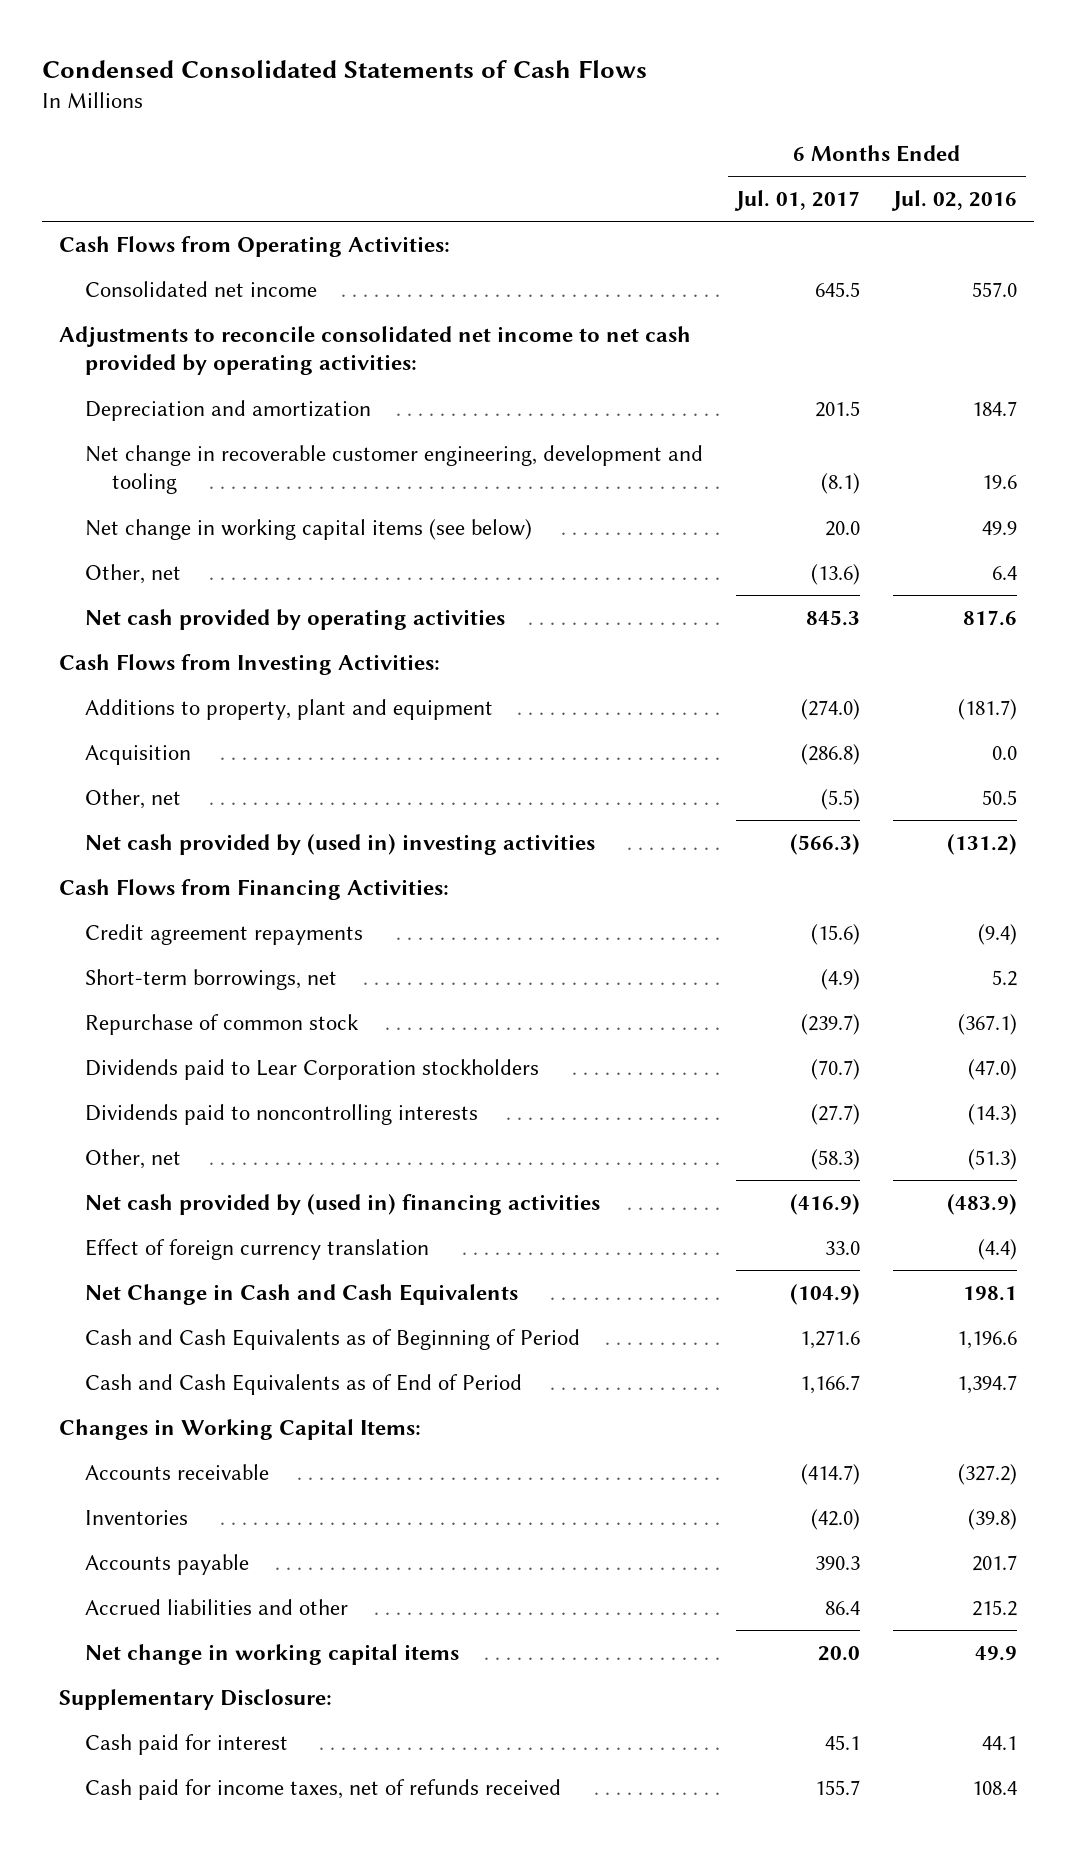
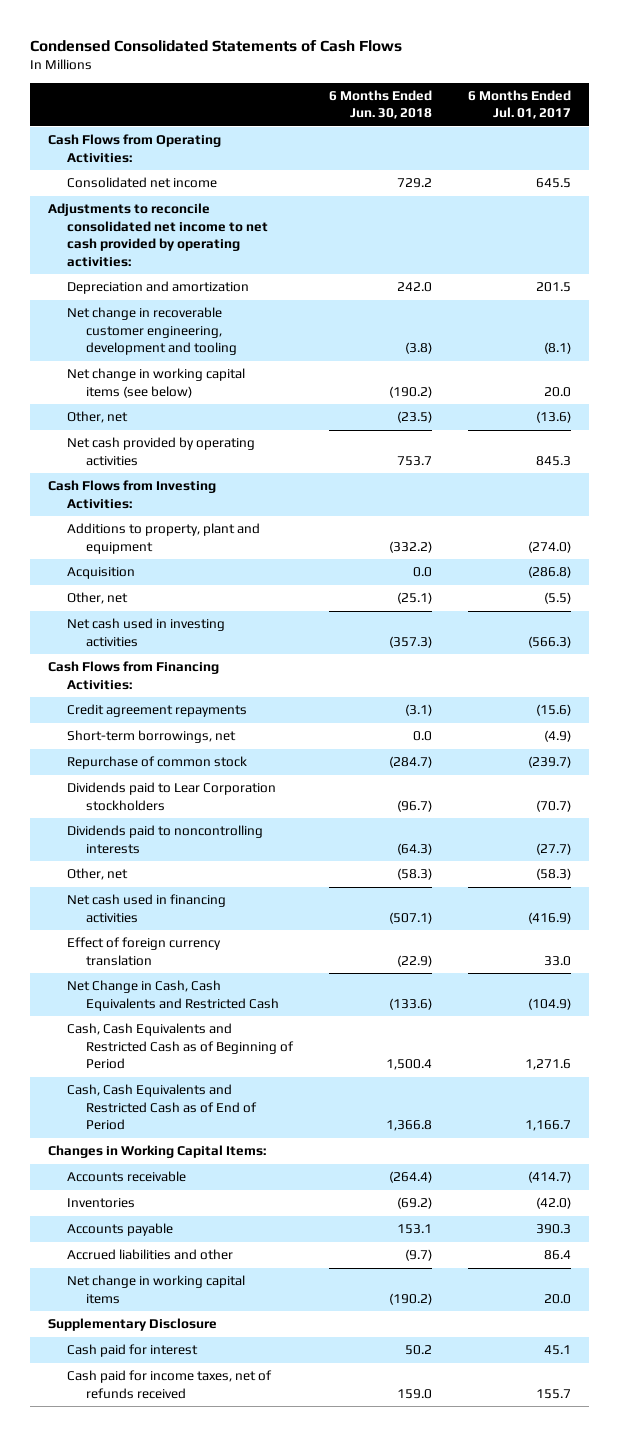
- | 6 Months Ended Jul. 01, 2017 | 6 Months Ended Jul. 02, 2016
+ | 6 Months Ended Jun. 30, 2018 | 6 Months Ended Jul. 01, 2017
- Net cash provided by (used in) investing activities | (566.3) | (131.2)
+ Net cash used in investing activities | (357.3) | (566.3)
- Net cash provided by (used in) financing activities | (416.9) | (483.9)
+ Net cash used in financing activities | (507.1) | (416.9)
- Net Change in Cash and Cash Equivalents | (104.9) | 198.1
- Cash and Cash Equivalents as of Beginning of Period | 1,271.6 | 1,196.6
- Cash and Cash Equivalents as of End of Period | 1,166.7 | 1,394.7
+ Net Change in Cash, Cash Equivalents and Restricted Cash | (133.6) | (104.9)
+ Cash, Cash Equivalents and Restricted Cash as of Beginning of Period | 1,500.4 | 1,271.6
+ Cash, Cash Equivalents and Restricted Cash as of End of Period | 1,366.8 | 1,166.7
- Supplementary Disclosure:
+ Supplementary Disclosure

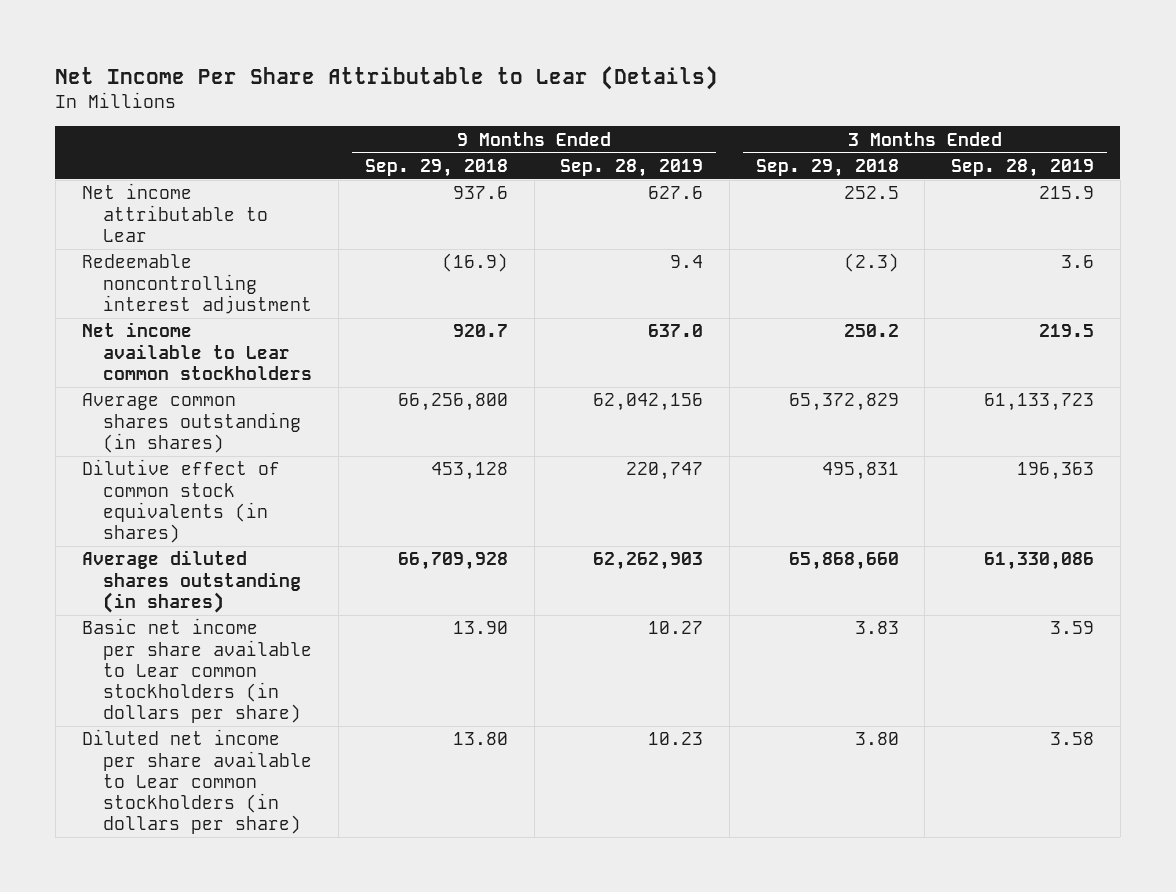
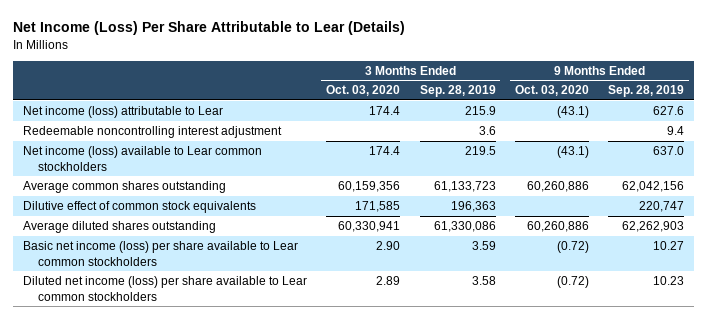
- Net Income Per Share Attributable to Lear (Details)
+ Net Income (Loss) Per Share Attributable to Lear (Details)
- | 9 Months Ended Sep. 29, 2018 | 9 Months Ended Sep. 28, 2019 | 3 Months Ended Sep. 29, 2018 | 3 Months Ended Sep. 28, 2019
+ | 3 Months Ended Oct. 03, 2020 | 3 Months Ended Sep. 28, 2019 | 9 Months Ended Oct. 03, 2020 | 9 Months Ended Sep. 28, 2019
- Net income attributable to Lear | 937.6 | 627.6 | 252.5 | 215.9
+ Net income (loss) attributable to Lear | 174.4 | 215.9 | (43.1) | 627.6
- Net income available to Lear common stockholders | 920.7 | 637.0 | 250.2 | 219.5
- Average common shares outstanding (in shares) | 66,256,800 | 62,042,156 | 65,372,829 | 61,133,723
- Dilutive effect of common stock equivalents (in shares) | 453,128 | 220,747 | 495,831 | 196,363
- Average diluted shares outstanding (in shares) | 66,709,928 | 62,262,903 | 65,868,660 | 61,330,086
- Basic net income per share available to Lear common stockholders (in dollars per share) | 13.90 | 10.27 | 3.83 | 3.59
- Diluted net income per share available to Lear common stockholders (in dollars per share) | 13.80 | 10.23 | 3.80 | 3.58
+ Net income (loss) available to Lear common stockholders | 174.4 | 219.5 | (43.1) | 637.0
+ Average common shares outstanding | 60,159,356 | 61,133,723 | 60,260,886 | 62,042,156
+ Dilutive effect of common stock equivalents | 171,585 | 196,363 | | 220,747
+ Average diluted shares outstanding | 60,330,941 | 61,330,086 | 60,260,886 | 62,262,903
+ Basic net income (loss) per share available to Lear common stockholders | 2.90 | 3.59 | (0.72) | 10.27
+ Diluted net income (loss) per share available to Lear common stockholders | 2.89 | 3.58 | (0.72) | 10.23

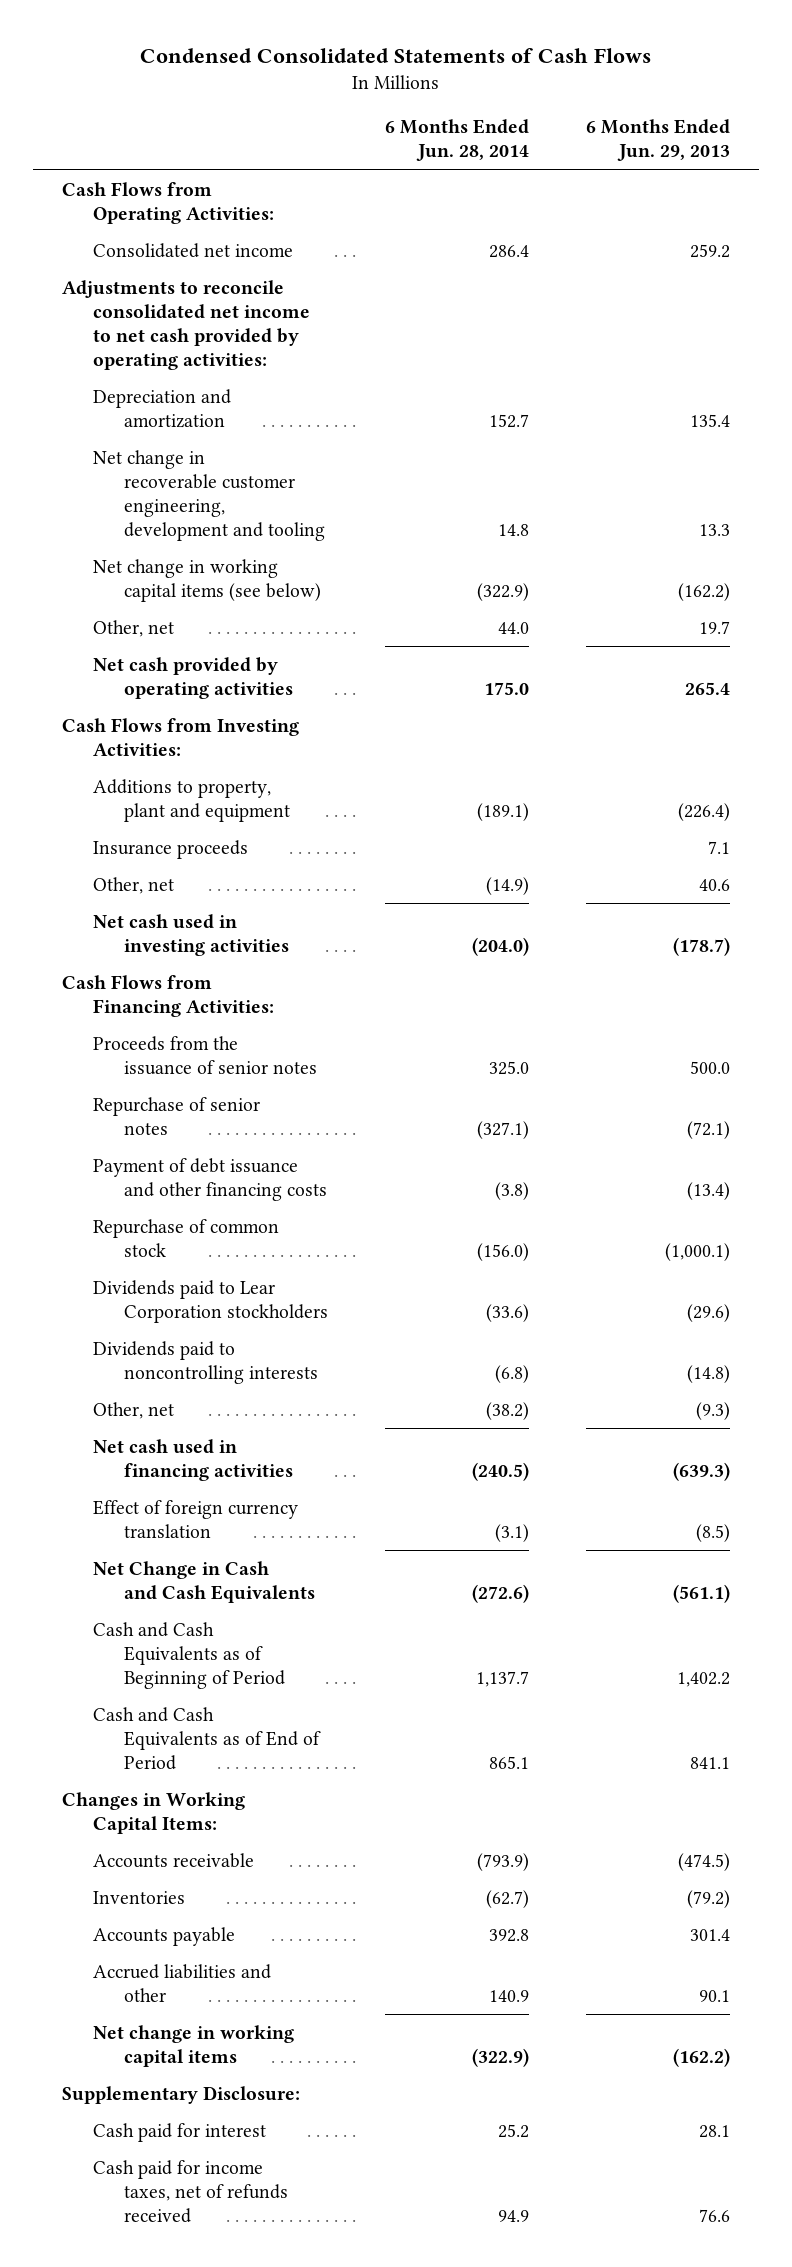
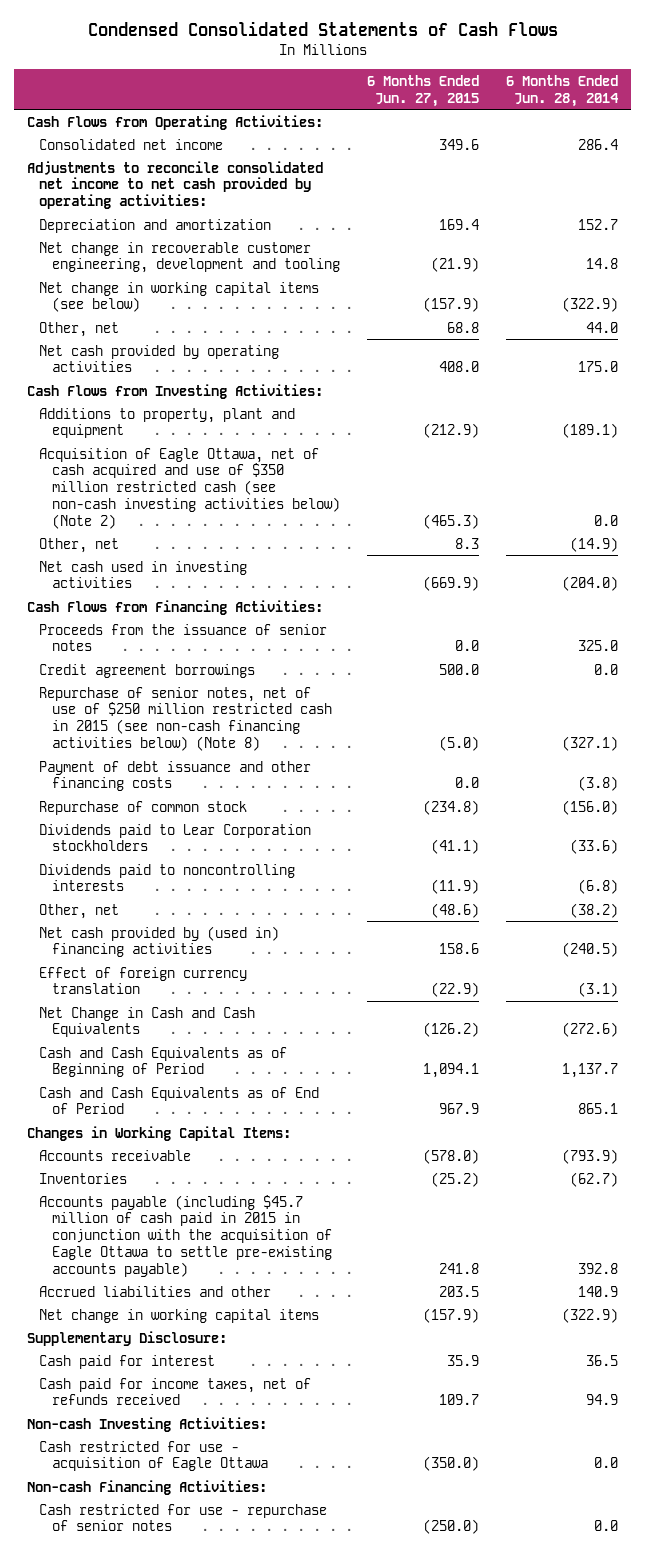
- | 6 Months Ended Jun. 28, 2014 | 6 Months Ended Jun. 29, 2013
+ | 6 Months Ended Jun. 27, 2015 | 6 Months Ended Jun. 28, 2014
- Insurance proceeds | | 7.1
+ Acquisition of Eagle Ottawa, net of cash acquired and use of $350 million restricted cash (see non-cash investing activities below) (Note 2) | (465.3) | 0.0
- Repurchase of senior notes | (327.1) | (72.1)
+ Credit agreement borrowings | 500.0 | 0.0
+ Repurchase of senior notes, net of use of $250 million restricted cash in 2015 (see non-cash financing activities below) (Note 8) | (5.0) | (327.1)
- Net cash used in financing activities | (240.5) | (639.3)
+ Net cash provided by (used in) financing activities | 158.6 | (240.5)
- Accounts payable | 392.8 | 301.4
+ Accounts payable (including $45.7 million of cash paid in 2015 in conjunction with the acquisition of Eagle Ottawa to settle pre-existing accounts payable) | 241.8 | 392.8
- Cash paid for interest | 25.2 | 28.1
+ Cash paid for interest | 35.9 | 36.5
+ Non-cash Investing Activities:
+ Cash restricted for use - acquisition of Eagle Ottawa | (350.0) | 0.0
+ Non-cash Financing Activities:
+ Cash restricted for use - repurchase of senior notes | (250.0) | 0.0

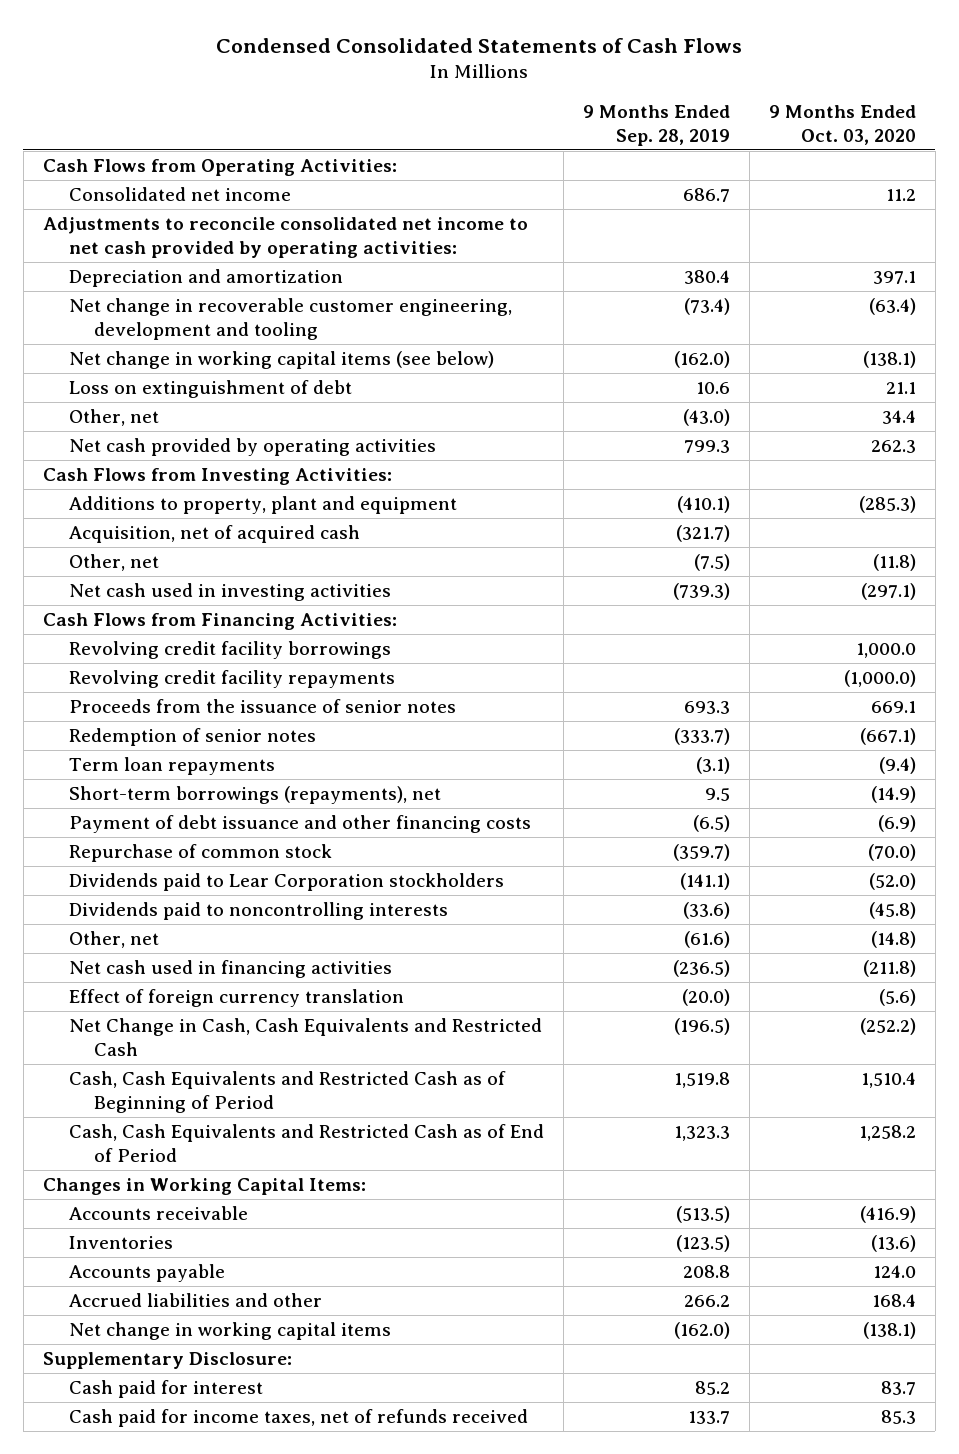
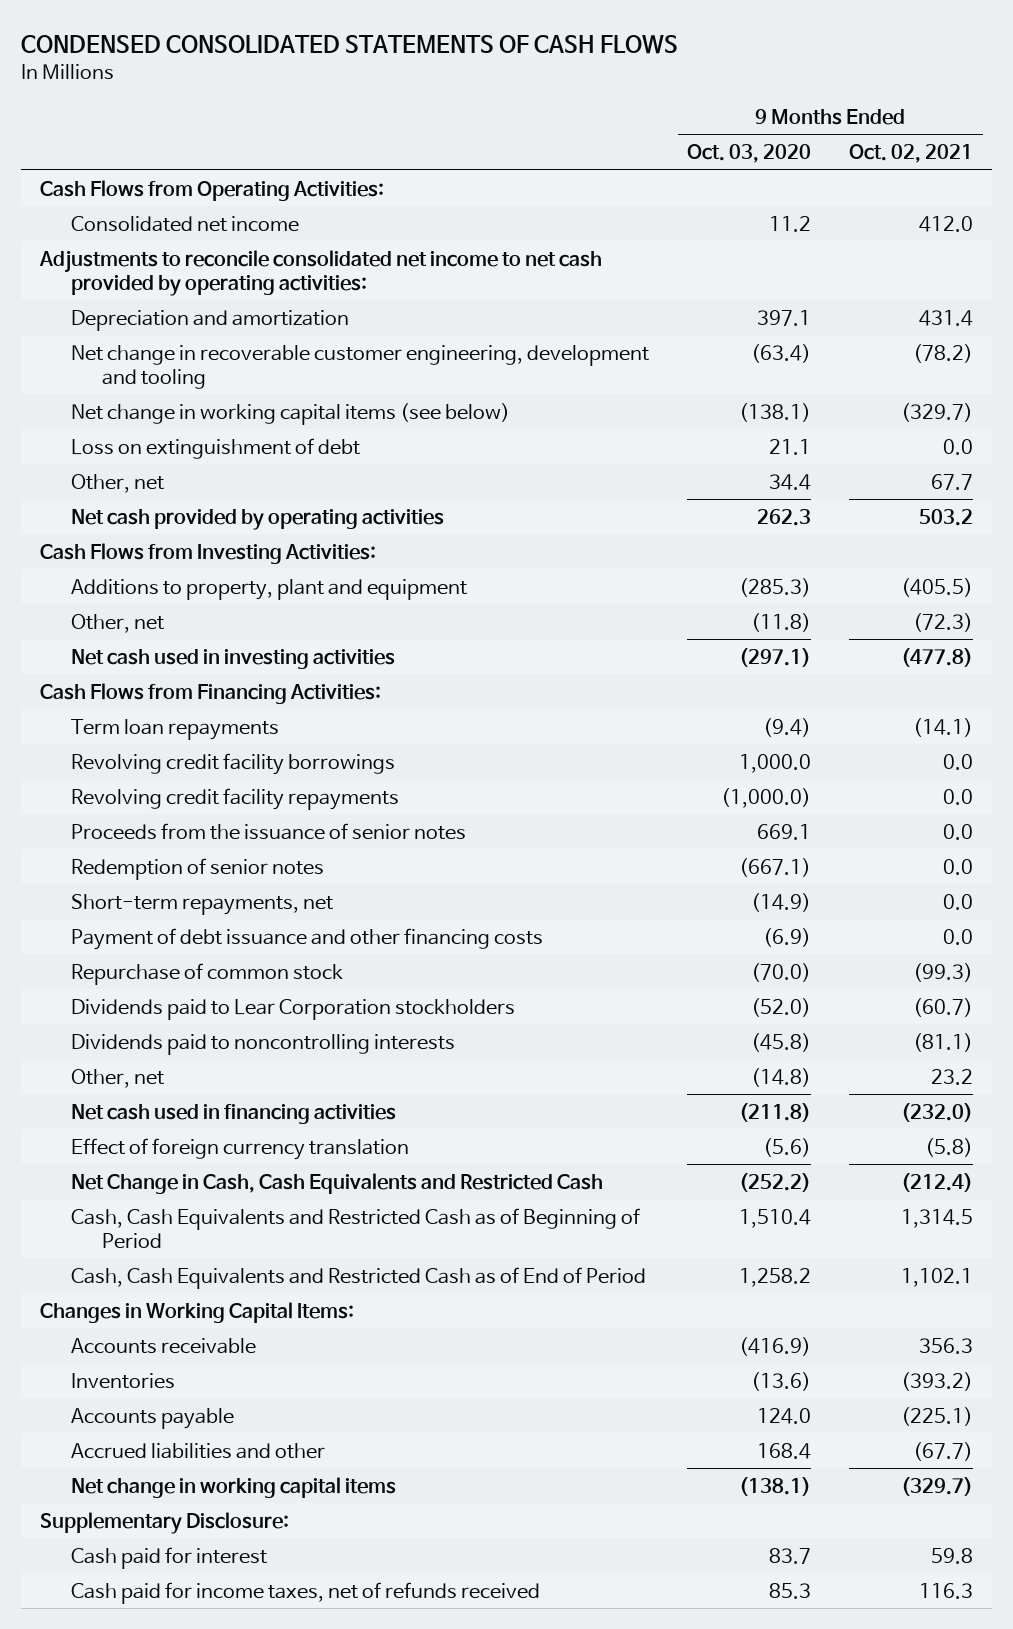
- Condensed Consolidated Statements of Cash Flows
+ CONDENSED CONSOLIDATED STATEMENTS OF CASH FLOWS
- | 9 Months Ended Sep. 28, 2019 | 9 Months Ended Oct. 03, 2020
+ | 9 Months Ended Oct. 03, 2020 | 9 Months Ended Oct. 02, 2021
- Acquisition, net of acquired cash | (321.7) |
moved up: Term loan repayments | (9.4) | (14.1)
- Short-term borrowings (repayments), net | 9.5 | (14.9)
+ Short-term repayments, net | (14.9) | 0.0

